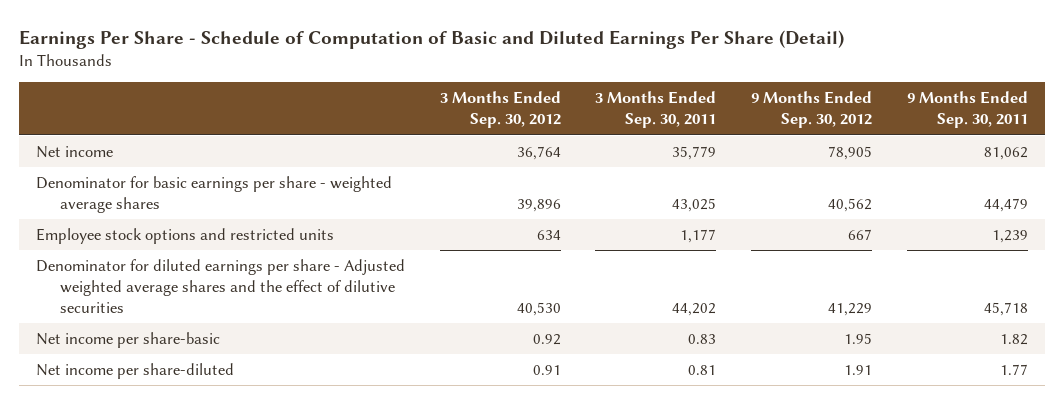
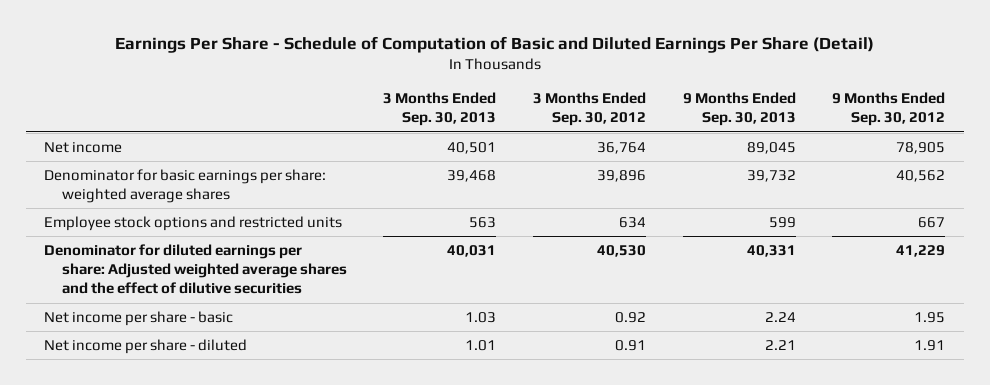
- | 3 Months Ended Sep. 30, 2012 | 3 Months Ended Sep. 30, 2011 | 9 Months Ended Sep. 30, 2012 | 9 Months Ended Sep. 30, 2011
+ | 3 Months Ended Sep. 30, 2013 | 3 Months Ended Sep. 30, 2012 | 9 Months Ended Sep. 30, 2013 | 9 Months Ended Sep. 30, 2012
- Denominator for basic earnings per share - weighted average shares | 39,896 | 43,025 | 40,562 | 44,479
+ Denominator for basic earnings per share: weighted average shares | 39,468 | 39,896 | 39,732 | 40,562
- Denominator for diluted earnings per share - Adjusted weighted average shares and the effect of dilutive securities | 40,530 | 44,202 | 41,229 | 45,718
- Net income per share-basic | 0.92 | 0.83 | 1.95 | 1.82
- Net income per share-diluted | 0.91 | 0.81 | 1.91 | 1.77
+ Denominator for diluted earnings per share: Adjusted weighted average shares and the effect of dilutive securities | 40,031 | 40,530 | 40,331 | 41,229
+ Net income per share - basic | 1.03 | 0.92 | 2.24 | 1.95
+ Net income per share - diluted | 1.01 | 0.91 | 2.21 | 1.91

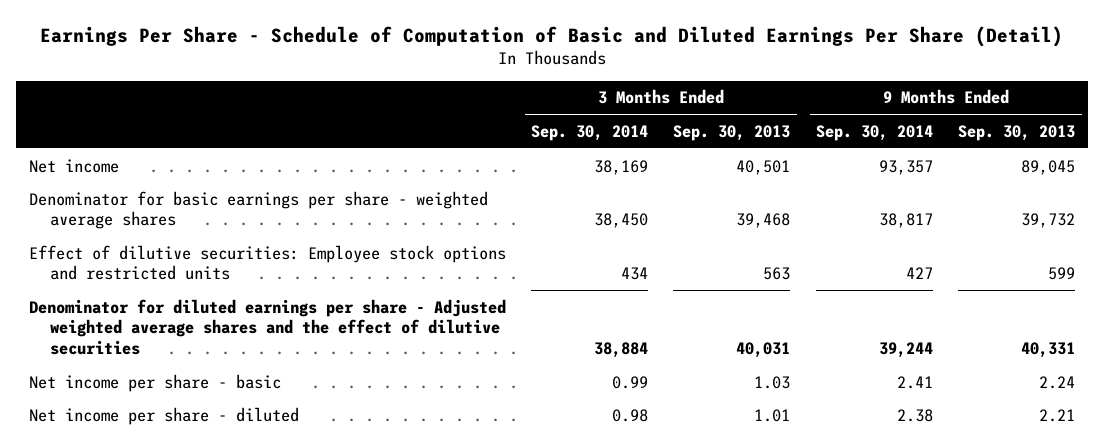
- | 3 Months Ended Sep. 30, 2013 | 3 Months Ended Sep. 30, 2012 | 9 Months Ended Sep. 30, 2013 | 9 Months Ended Sep. 30, 2012
+ | 3 Months Ended Sep. 30, 2014 | 3 Months Ended Sep. 30, 2013 | 9 Months Ended Sep. 30, 2014 | 9 Months Ended Sep. 30, 2013
- Denominator for basic earnings per share: weighted average shares | 39,468 | 39,896 | 39,732 | 40,562
- Employee stock options and restricted units | 563 | 634 | 599 | 667
- Denominator for diluted earnings per share: Adjusted weighted average shares and the effect of dilutive securities | 40,031 | 40,530 | 40,331 | 41,229
+ Denominator for basic earnings per share - weighted average shares | 38,450 | 39,468 | 38,817 | 39,732
+ Effect of dilutive securities: Employee stock options and restricted units | 434 | 563 | 427 | 599
+ Denominator for diluted earnings per share - Adjusted weighted average shares and the effect of dilutive securities | 38,884 | 40,031 | 39,244 | 40,331

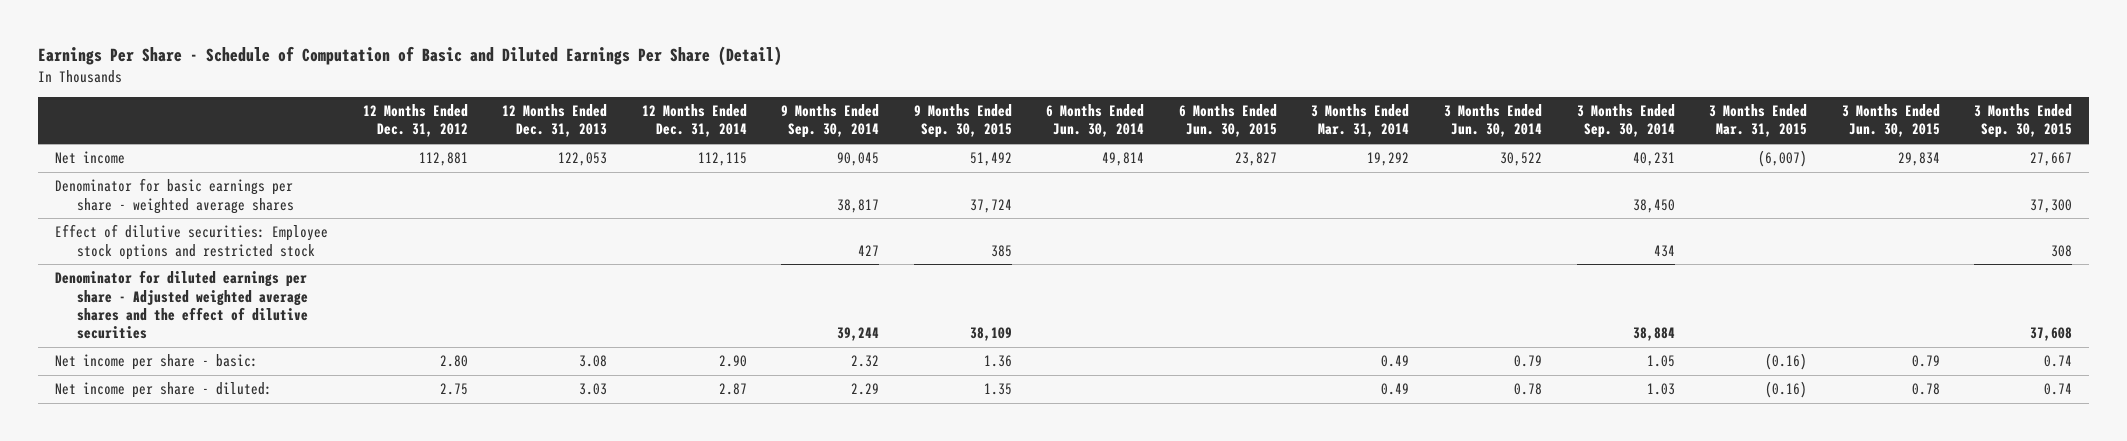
- | 3 Months Ended Sep. 30, 2014 | 3 Months Ended Sep. 30, 2013 | 9 Months Ended Sep. 30, 2014 | 9 Months Ended Sep. 30, 2013
+ | 12 Months Ended Dec. 31, 2012 | 12 Months Ended Dec. 31, 2013 | 12 Months Ended Dec. 31, 2014 | 9 Months Ended Sep. 30, 2014 | 9 Months Ended Sep. 30, 2015 | 6 Months Ended Jun. 30, 2014 | 6 Months Ended Jun. 30, 2015 | 3 Months Ended Mar. 31, 2014 | 3 Months Ended Jun. 30, 2014 | 3 Months Ended Sep. 30, 2014 | 3 Months Ended Mar. 31, 2015 | 3 Months Ended Jun. 30, 2015 | 3 Months Ended Sep. 30, 2015
- Net income | 38,169 | 40,501 | 93,357 | 89,045
+ Net income | 112,881 | 122,053 | 112,115 | 90,045 | 51,492 | 49,814 | 23,827 | 19,292 | 30,522 | 40,231 | (6,007) | 29,834 | 27,667
- Effect of dilutive securities: Employee stock options and restricted units | 434 | 563 | 427 | 599
+ Effect of dilutive securities: Employee stock options and restricted stock | | | | 427 | 385 | | | | | 434 | | | 308
- Net income per share - basic | 0.99 | 1.03 | 2.41 | 2.24
- Net income per share - diluted | 0.98 | 1.01 | 2.38 | 2.21
+ Net income per share - basic: | 2.80 | 3.08 | 2.90 | 2.32 | 1.36 | | | 0.49 | 0.79 | 1.05 | (0.16) | 0.79 | 0.74
+ Net income per share - diluted: | 2.75 | 3.03 | 2.87 | 2.29 | 1.35 | | | 0.49 | 0.78 | 1.03 | (0.16) | 0.78 | 0.74

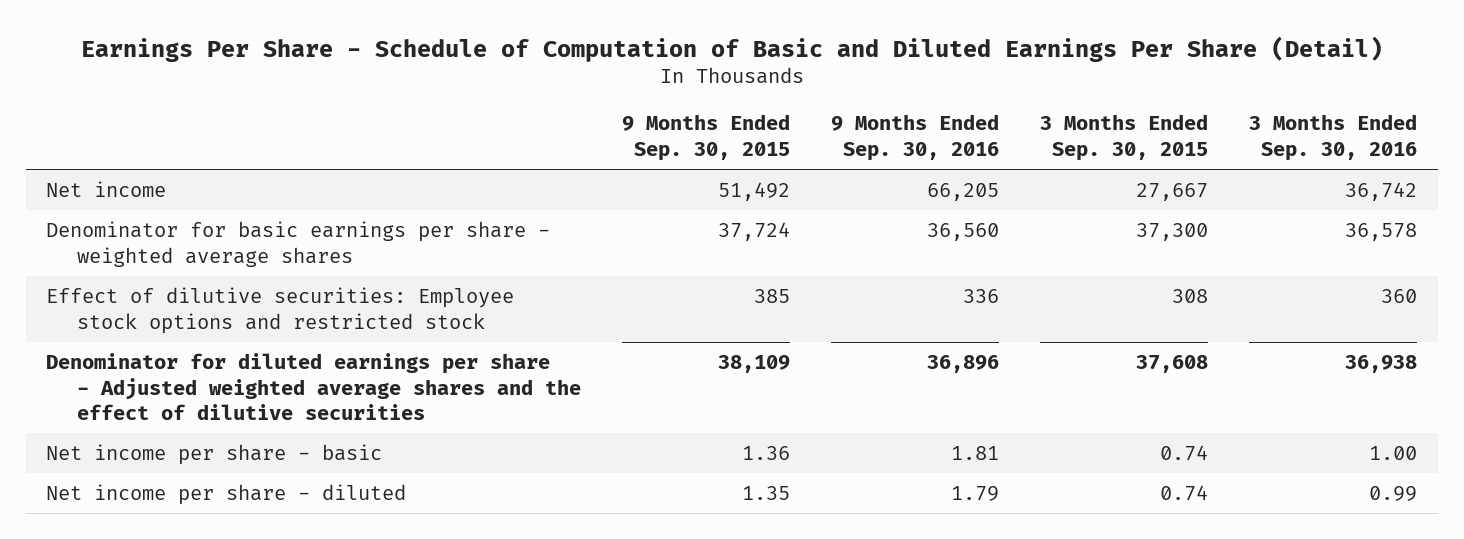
- | 12 Months Ended Dec. 31, 2012 | 12 Months Ended Dec. 31, 2013 | 12 Months Ended Dec. 31, 2014 | 9 Months Ended Sep. 30, 2014 | 9 Months Ended Sep. 30, 2015 | 6 Months Ended Jun. 30, 2014 | 6 Months Ended Jun. 30, 2015 | 3 Months Ended Mar. 31, 2014 | 3 Months Ended Jun. 30, 2014 | 3 Months Ended Sep. 30, 2014 | 3 Months Ended Mar. 31, 2015 | 3 Months Ended Jun. 30, 2015 | 3 Months Ended Sep. 30, 2015
+ | 9 Months Ended Sep. 30, 2015 | 9 Months Ended Sep. 30, 2016 | 3 Months Ended Sep. 30, 2015 | 3 Months Ended Sep. 30, 2016
- Net income per share - basic: | 2.80 | 3.08 | 2.90 | 2.32 | 1.36 | | | 0.49 | 0.79 | 1.05 | (0.16) | 0.79 | 0.74
- Net income per share - diluted: | 2.75 | 3.03 | 2.87 | 2.29 | 1.35 | | | 0.49 | 0.78 | 1.03 | (0.16) | 0.78 | 0.74
+ Net income per share - basic | 1.36 | 1.81 | 0.74 | 1.00
+ Net income per share - diluted | 1.35 | 1.79 | 0.74 | 0.99

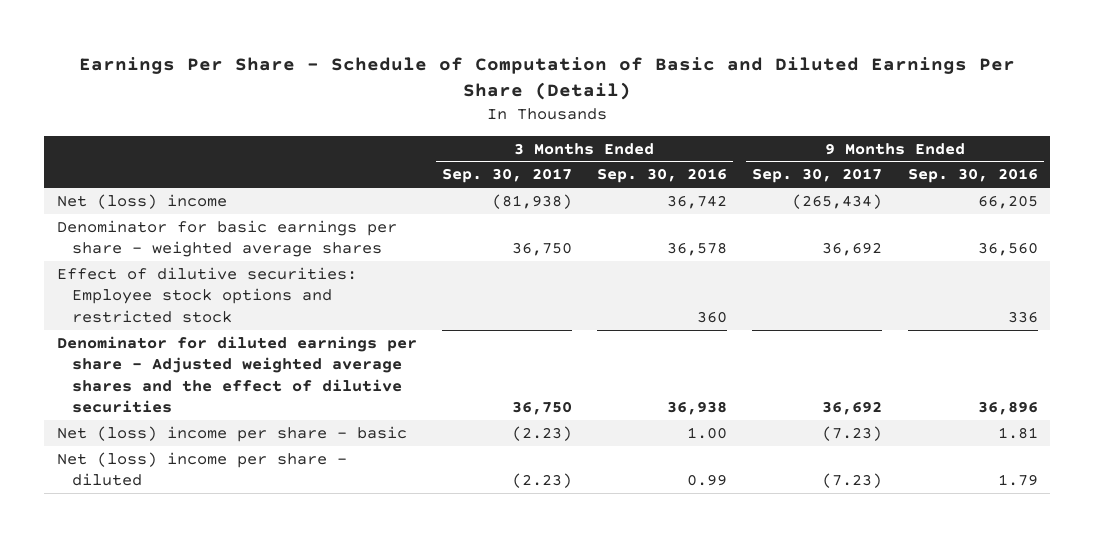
- | 9 Months Ended Sep. 30, 2015 | 9 Months Ended Sep. 30, 2016 | 3 Months Ended Sep. 30, 2015 | 3 Months Ended Sep. 30, 2016
+ | 3 Months Ended Sep. 30, 2017 | 3 Months Ended Sep. 30, 2016 | 9 Months Ended Sep. 30, 2017 | 9 Months Ended Sep. 30, 2016
- Net income | 51,492 | 66,205 | 27,667 | 36,742
+ Net (loss) income | (81,938) | 36,742 | (265,434) | 66,205
- Net income per share - basic | 1.36 | 1.81 | 0.74 | 1.00
- Net income per share - diluted | 1.35 | 1.79 | 0.74 | 0.99
+ Net (loss) income per share - basic | (2.23) | 1.00 | (7.23) | 1.81
+ Net (loss) income per share - diluted | (2.23) | 0.99 | (7.23) | 1.79

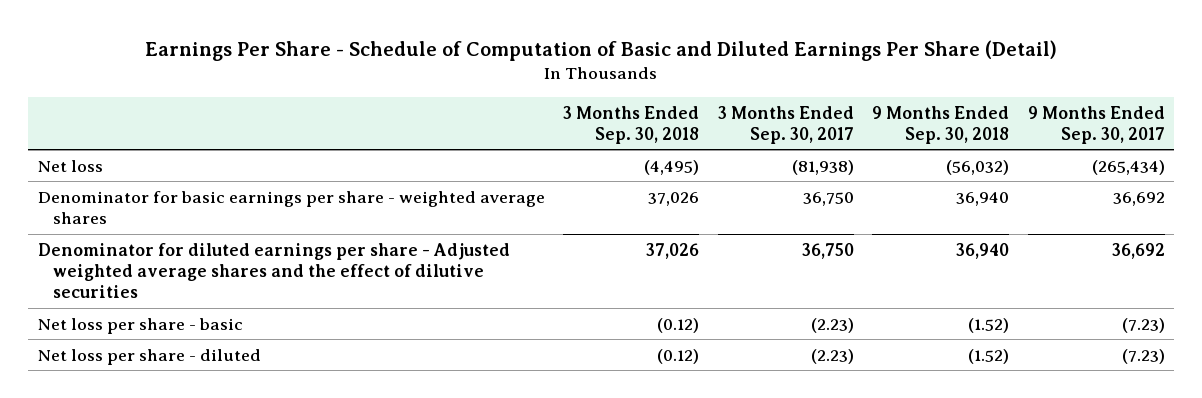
- | 3 Months Ended Sep. 30, 2017 | 3 Months Ended Sep. 30, 2016 | 9 Months Ended Sep. 30, 2017 | 9 Months Ended Sep. 30, 2016
+ | 3 Months Ended Sep. 30, 2018 | 3 Months Ended Sep. 30, 2017 | 9 Months Ended Sep. 30, 2018 | 9 Months Ended Sep. 30, 2017
- Net (loss) income | (81,938) | 36,742 | (265,434) | 66,205
+ Net loss | (4,495) | (81,938) | (56,032) | (265,434)
- Effect of dilutive securities: Employee stock options and restricted stock | | 360 | | 336
- Net (loss) income per share - basic | (2.23) | 1.00 | (7.23) | 1.81
- Net (loss) income per share - diluted | (2.23) | 0.99 | (7.23) | 1.79
+ Net loss per share - basic | (0.12) | (2.23) | (1.52) | (7.23)
+ Net loss per share - diluted | (0.12) | (2.23) | (1.52) | (7.23)

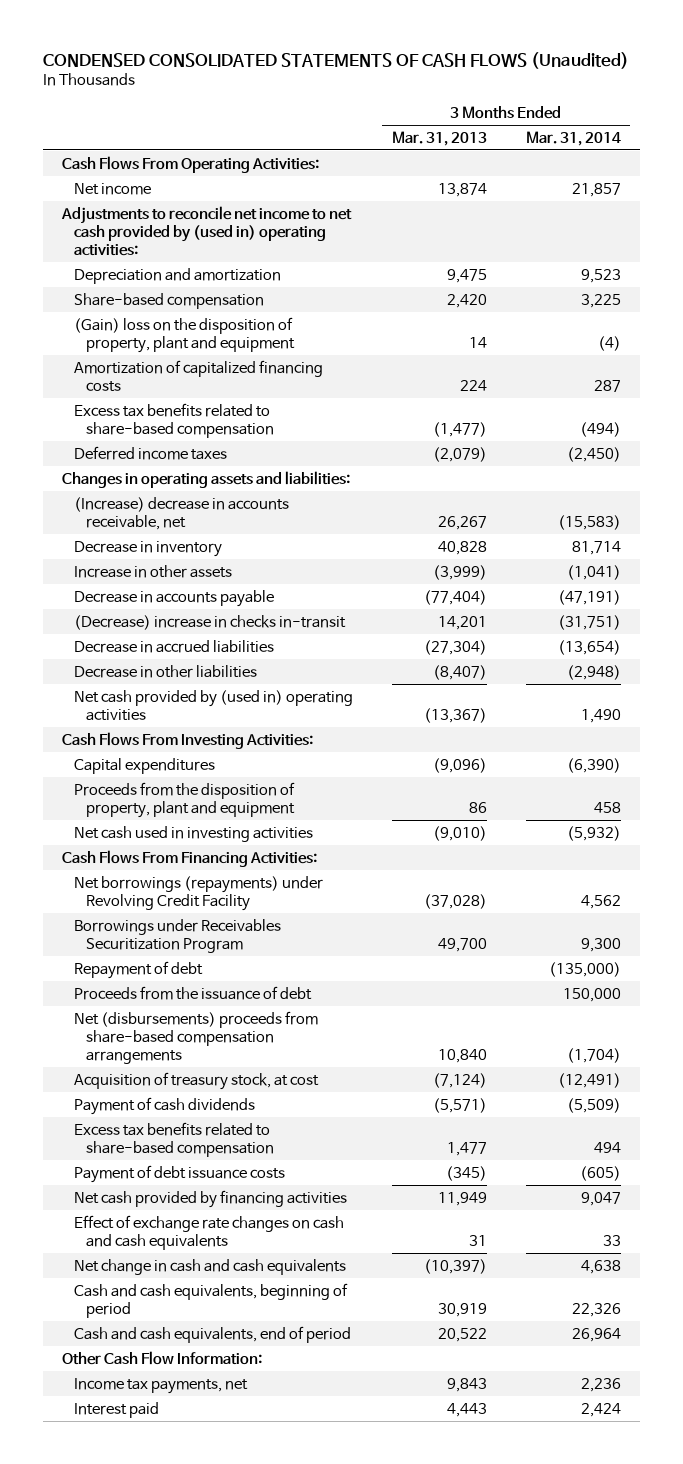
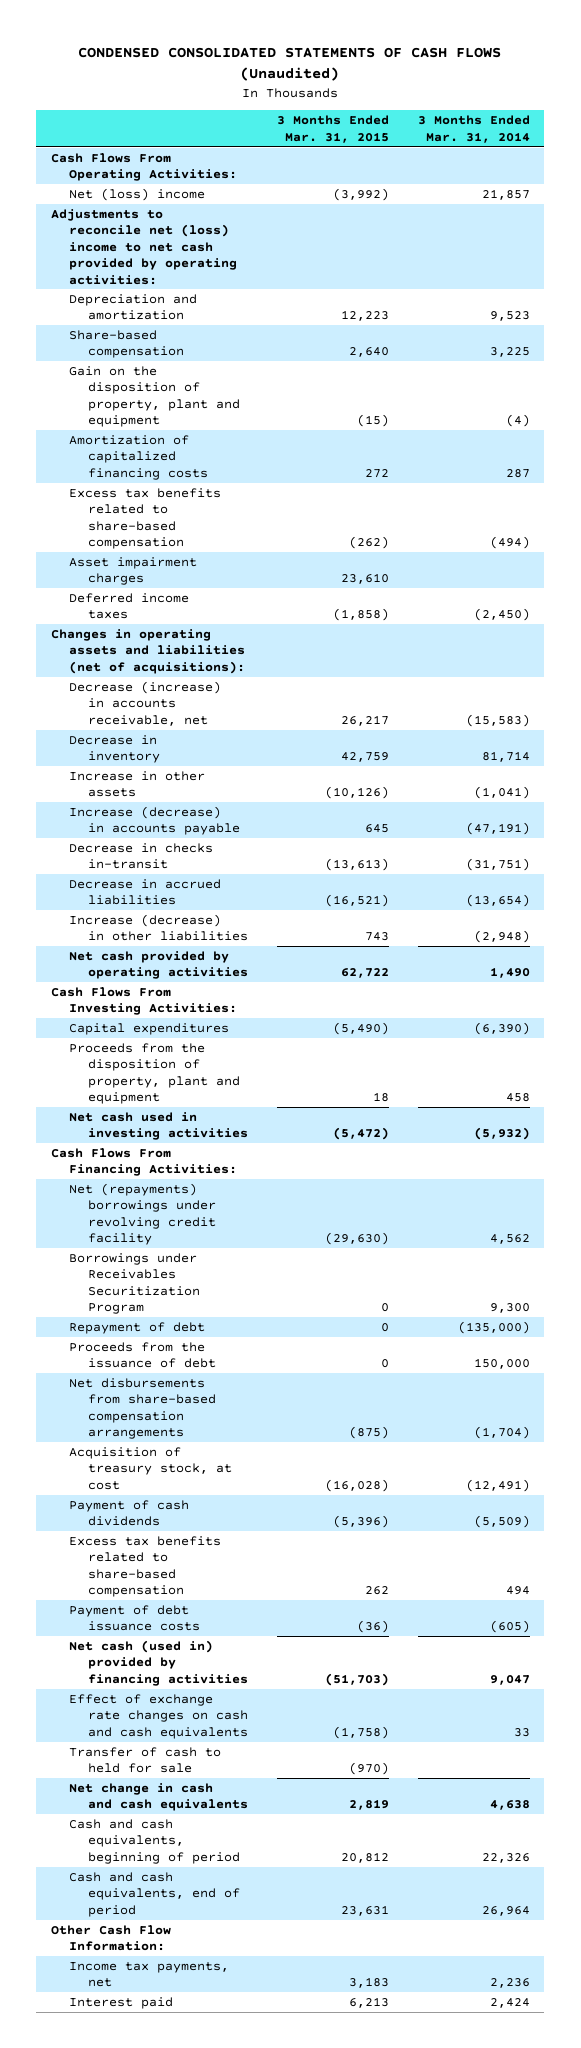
- | 3 Months Ended Mar. 31, 2013 | 3 Months Ended Mar. 31, 2014
+ | 3 Months Ended Mar. 31, 2015 | 3 Months Ended Mar. 31, 2014
- Net income | 13,874 | 21,857
- Adjustments to reconcile net income to net cash provided by (used in) operating activities:
+ Net (loss) income | (3,992) | 21,857
+ Adjustments to reconcile net (loss) income to net cash provided by operating activities:
- (Gain) loss on the disposition of property, plant and equipment | 14 | (4)
+ Gain on the disposition of property, plant and equipment | (15) | (4)
+ Asset impairment charges | 23,610 |
- Changes in operating assets and liabilities:
- (Increase) decrease in accounts receivable, net | 26,267 | (15,583)
+ Changes in operating assets and liabilities (net of acquisitions):
+ Decrease (increase) in accounts receivable, net | 26,217 | (15,583)
- Decrease in accounts payable | (77,404) | (47,191)
- (Decrease) increase in checks in-transit | 14,201 | (31,751)
+ Increase (decrease) in accounts payable | 645 | (47,191)
+ Decrease in checks in-transit | (13,613) | (31,751)
- Decrease in other liabilities | (8,407) | (2,948)
- Net cash provided by (used in) operating activities | (13,367) | 1,490
+ Increase (decrease) in other liabilities | 743 | (2,948)
+ Net cash provided by operating activities | 62,722 | 1,490
- Net borrowings (repayments) under Revolving Credit Facility | (37,028) | 4,562
+ Net (repayments) borrowings under revolving credit facility | (29,630) | 4,562
- Net (disbursements) proceeds from share-based compensation arrangements | 10,840 | (1,704)
+ Net disbursements from share-based compensation arrangements | (875) | (1,704)
- Net cash provided by financing activities | 11,949 | 9,047
+ Net cash (used in) provided by financing activities | (51,703) | 9,047
+ Transfer of cash to held for sale | (970) |

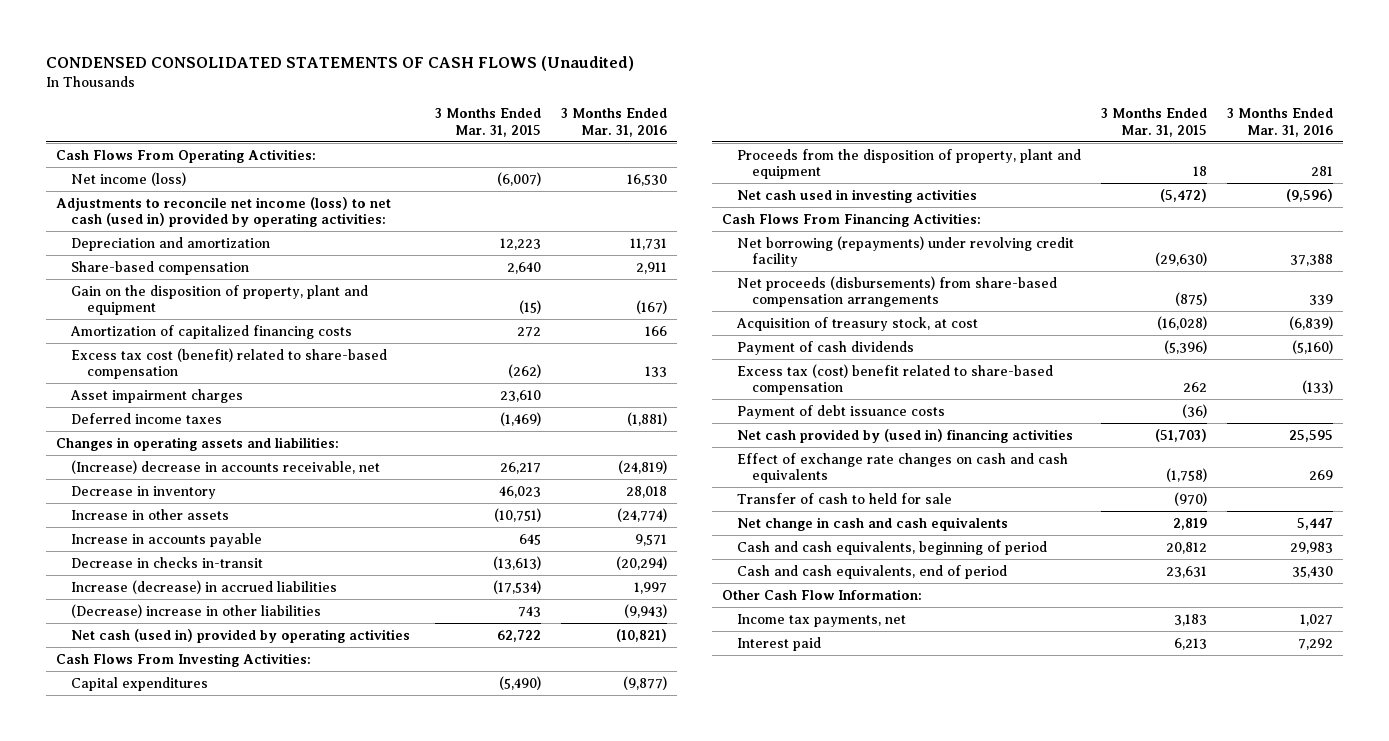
- | 3 Months Ended Mar. 31, 2015 | 3 Months Ended Mar. 31, 2014
+ | 3 Months Ended Mar. 31, 2015 | 3 Months Ended Mar. 31, 2016
- Net (loss) income | (3,992) | 21,857
- Adjustments to reconcile net (loss) income to net cash provided by operating activities:
+ Net income (loss) | (6,007) | 16,530
+ Adjustments to reconcile net income (loss) to net cash (used in) provided by operating activities:
- Excess tax benefits related to share-based compensation | (262) | (494)
+ Excess tax cost (benefit) related to share-based compensation | (262) | 133
- Deferred income taxes | (1,858) | (2,450)
- Changes in operating assets and liabilities (net of acquisitions):
- Decrease (increase) in accounts receivable, net | 26,217 | (15,583)
- Decrease in inventory | 42,759 | 81,714
- Increase in other assets | (10,126) | (1,041)
- Increase (decrease) in accounts payable | 645 | (47,191)
+ Deferred income taxes | (1,469) | (1,881)
+ Changes in operating assets and liabilities:
+ (Increase) decrease in accounts receivable, net | 26,217 | (24,819)
+ Decrease in inventory | 46,023 | 28,018
+ Increase in other assets | (10,751) | (24,774)
+ Increase in accounts payable | 645 | 9,571
- Decrease in accrued liabilities | (16,521) | (13,654)
- Increase (decrease) in other liabilities | 743 | (2,948)
- Net cash provided by operating activities | 62,722 | 1,490
+ Increase (decrease) in accrued liabilities | (17,534) | 1,997
+ (Decrease) increase in other liabilities | 743 | (9,943)
+ Net cash (used in) provided by operating activities | 62,722 | (10,821)
- Net (repayments) borrowings under revolving credit facility | (29,630) | 4,562
- Borrowings under Receivables Securitization Program | 0 | 9,300
- Repayment of debt | 0 | (135,000)
- Proceeds from the issuance of debt | 0 | 150,000
- Net disbursements from share-based compensation arrangements | (875) | (1,704)
+ Net borrowing (repayments) under revolving credit facility | (29,630) | 37,388
+ Net proceeds (disbursements) from share-based compensation arrangements | (875) | 339
- Excess tax benefits related to share-based compensation | 262 | 494
+ Excess tax (cost) benefit related to share-based compensation | 262 | (133)
- Net cash (used in) provided by financing activities | (51,703) | 9,047
+ Net cash provided by (used in) financing activities | (51,703) | 25,595

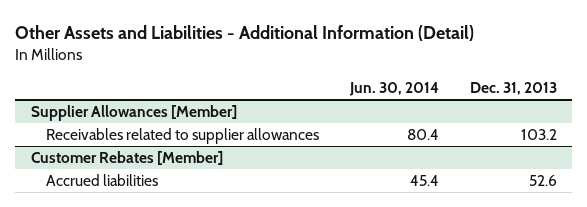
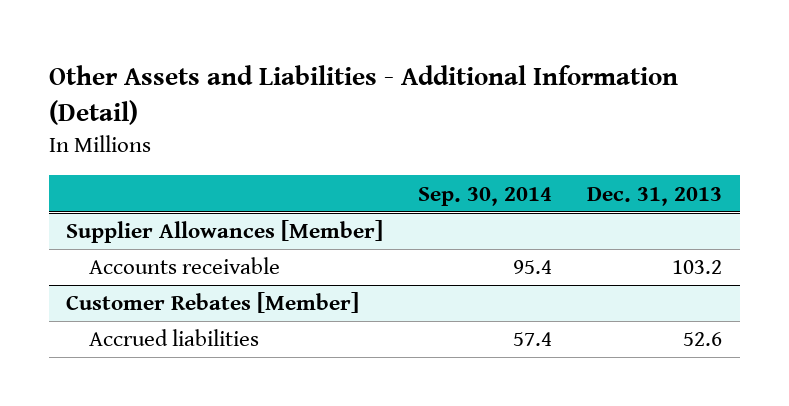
- | Jun. 30, 2014 | Dec. 31, 2013
+ | Sep. 30, 2014 | Dec. 31, 2013
@ Supplier Allowances [Member]
- Receivables related to supplier allowances | 80.4 | 103.2
+ Accounts receivable | 95.4 | 103.2

